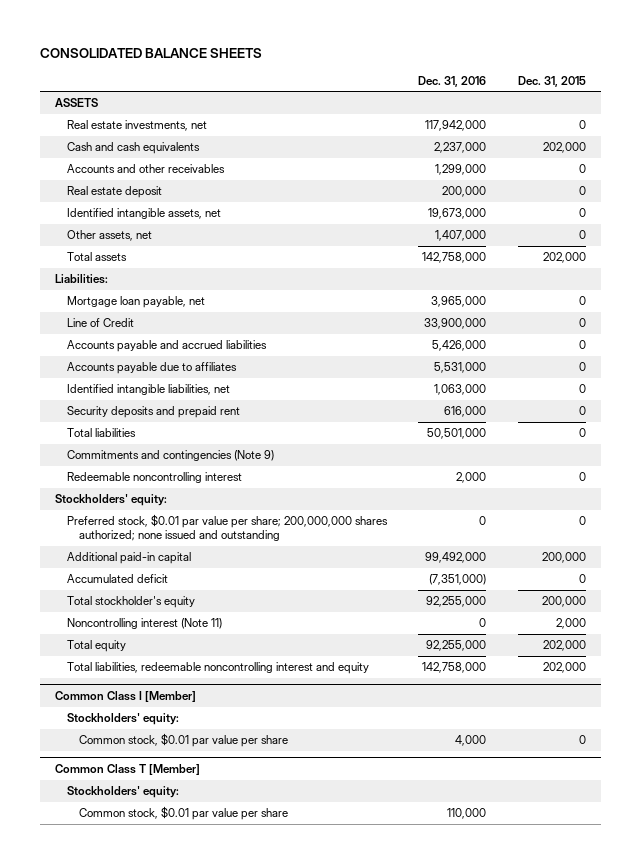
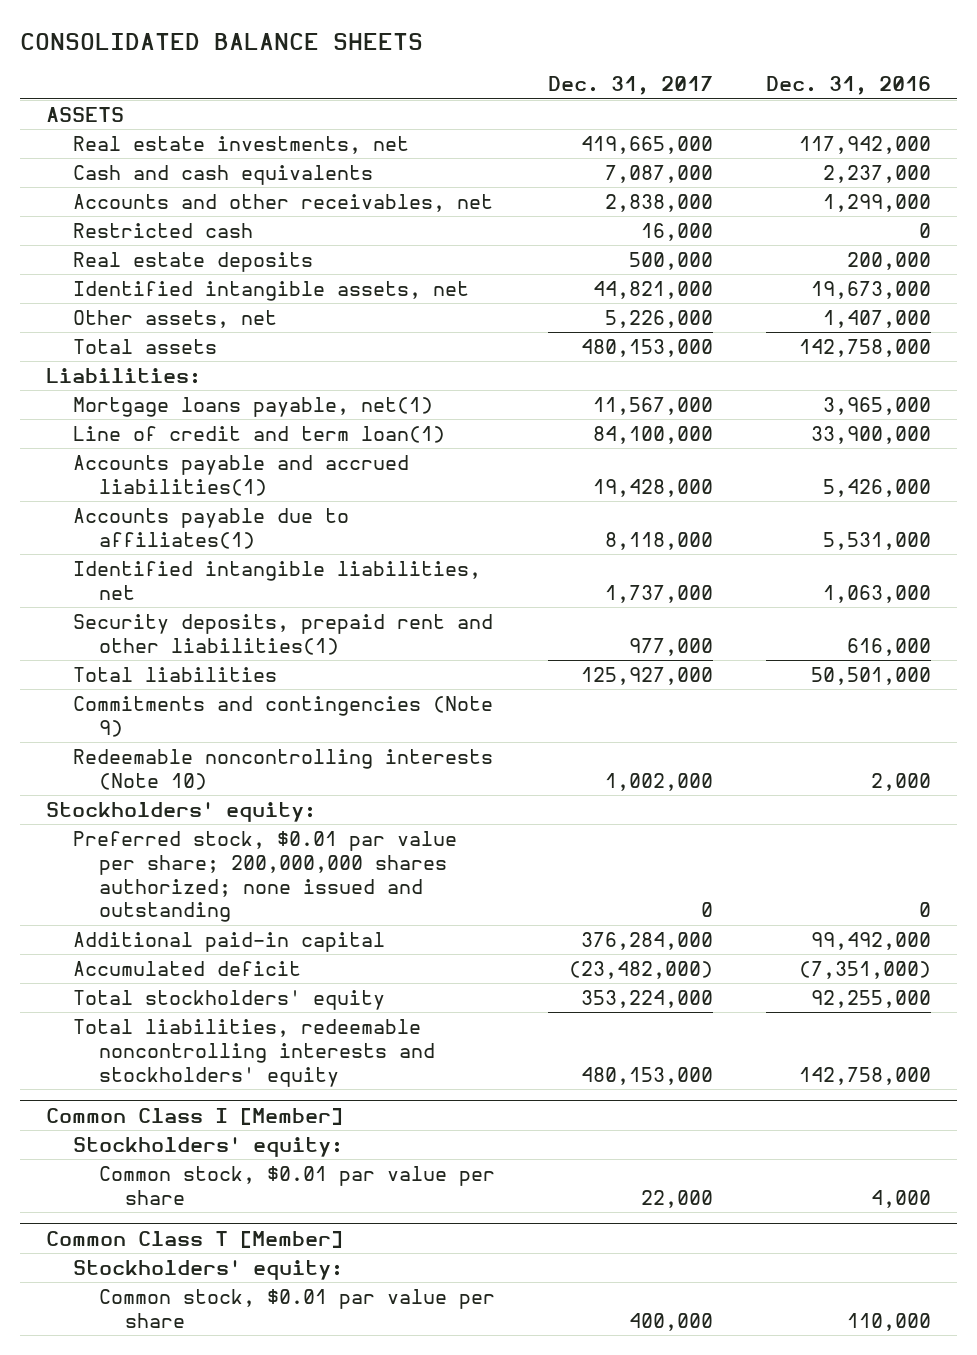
- | Dec. 31, 2016 | Dec. 31, 2015
+ | Dec. 31, 2017 | Dec. 31, 2016
- Accounts and other receivables | 1,299,000 | 0
- Real estate deposit | 200,000 | 0
+ Accounts and other receivables, net | 2,838,000 | 1,299,000
+ Restricted cash | 16,000 | 0
+ Real estate deposits | 500,000 | 200,000
- Mortgage loan payable, net | 3,965,000 | 0
- Line of Credit | 33,900,000 | 0
- Accounts payable and accrued liabilities | 5,426,000 | 0
- Accounts payable due to affiliates | 5,531,000 | 0
+ Mortgage loans payable, net(1) | 11,567,000 | 3,965,000
+ Line of credit and term loan(1) | 84,100,000 | 33,900,000
+ Accounts payable and accrued liabilities(1) | 19,428,000 | 5,426,000
+ Accounts payable due to affiliates(1) | 8,118,000 | 5,531,000
- Security deposits and prepaid rent | 616,000 | 0
+ Security deposits, prepaid rent and other liabilities(1) | 977,000 | 616,000
- Redeemable noncontrolling interest | 2,000 | 0
+ Redeemable noncontrolling interests (Note 10) | 1,002,000 | 2,000
- Total stockholder's equity | 92,255,000 | 200,000
- Noncontrolling interest (Note 11) | 0 | 2,000
- Total equity | 92,255,000 | 202,000
- Total liabilities, redeemable noncontrolling interest and equity | 142,758,000 | 202,000
+ Total stockholders' equity | 353,224,000 | 92,255,000
+ Total liabilities, redeemable noncontrolling interests and stockholders' equity | 480,153,000 | 142,758,000

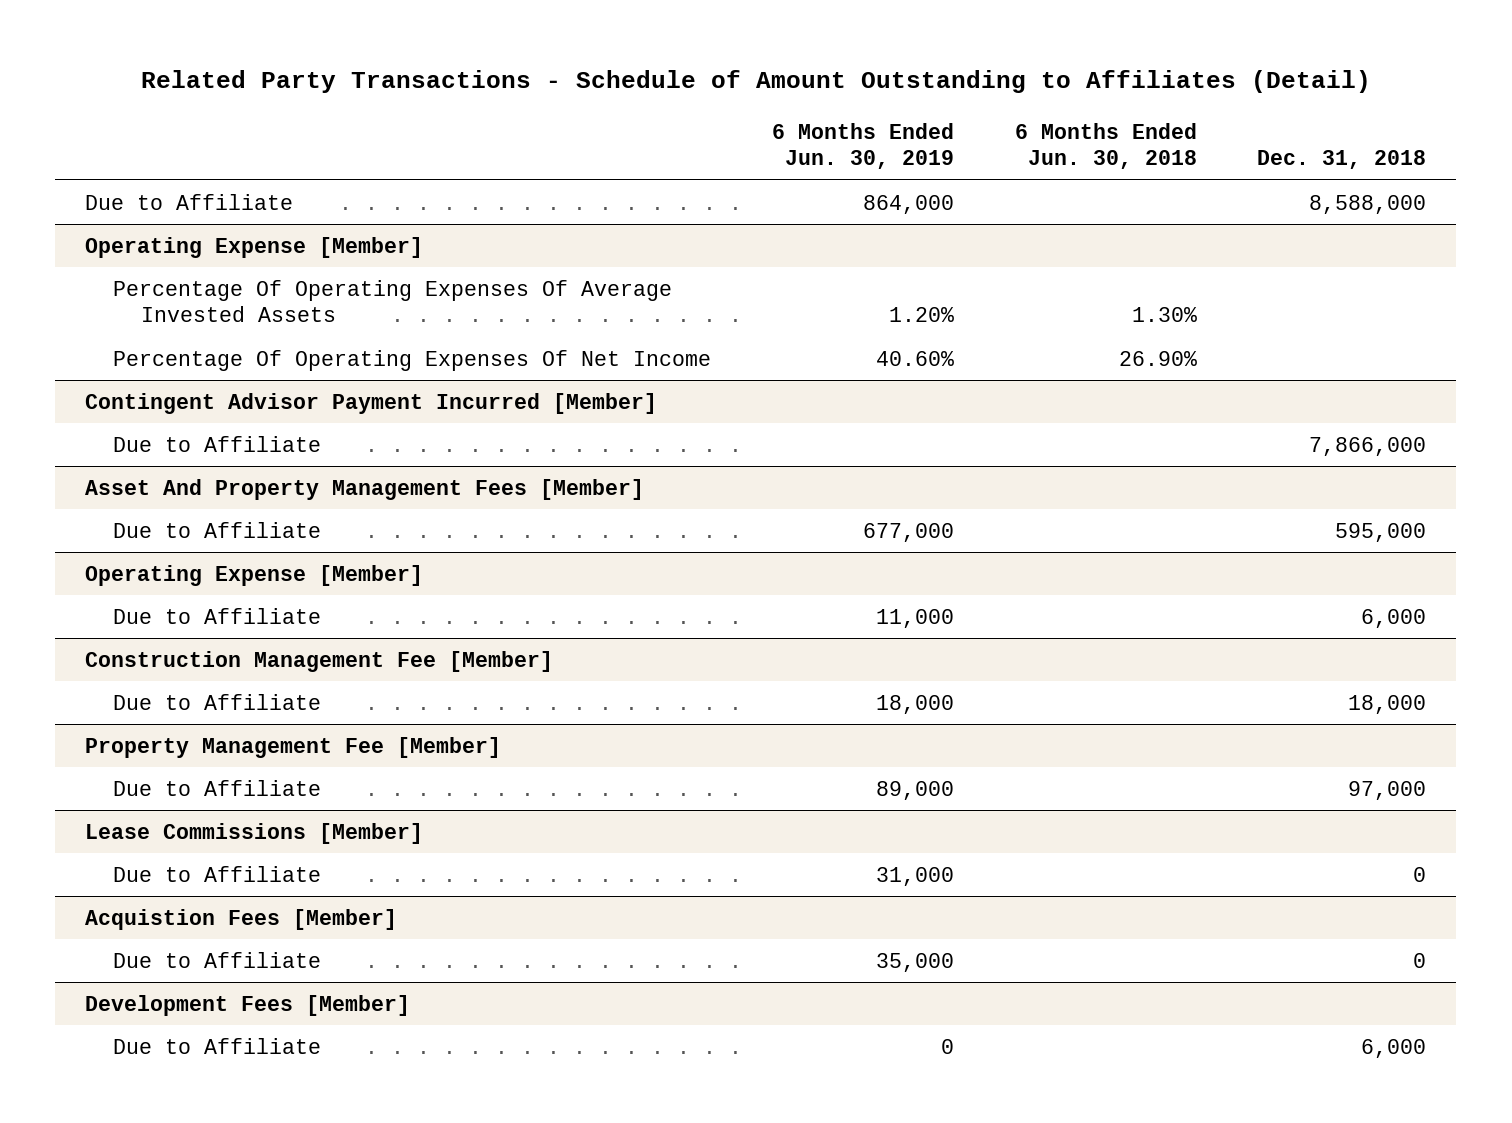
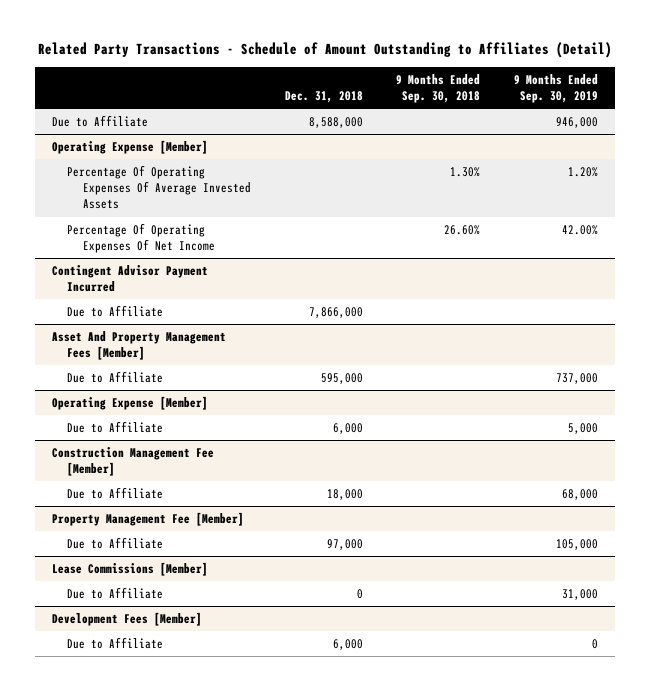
- | 6 Months Ended Jun. 30, 2019 | 6 Months Ended Jun. 30, 2018 | Dec. 31, 2018
+ | Dec. 31, 2018 | 9 Months Ended Sep. 30, 2018 | 9 Months Ended Sep. 30, 2019
- Contingent Advisor Payment Incurred [Member]
+ Contingent Advisor Payment Incurred
- Acquistion Fees [Member]
- Due to Affiliate | 35,000 | | 0

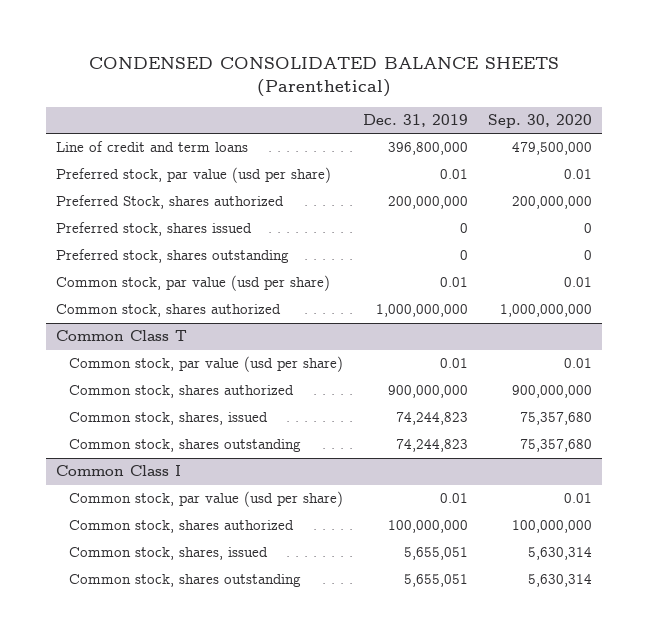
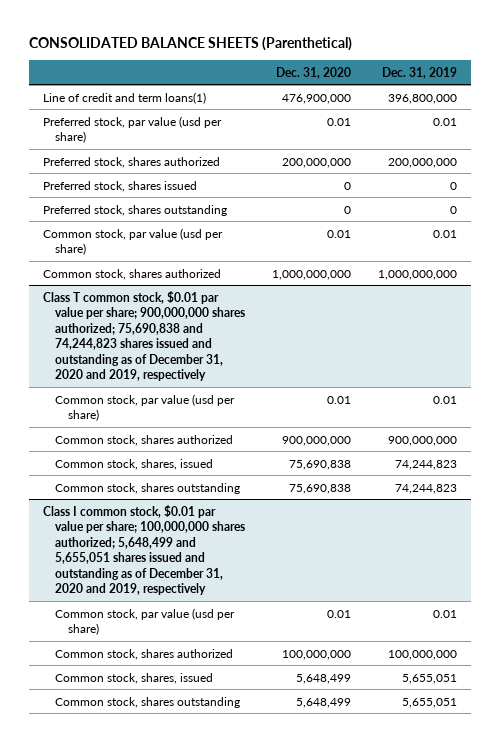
- CONDENSED CONSOLIDATED BALANCE SHEETS (Parenthetical)
+ CONSOLIDATED BALANCE SHEETS (Parenthetical)
- | Dec. 31, 2019 | Sep. 30, 2020
+ | Dec. 31, 2020 | Dec. 31, 2019
- Line of credit and term loans | 396,800,000 | 479,500,000
+ Line of credit and term loans(1) | 476,900,000 | 396,800,000
- Preferred Stock, shares authorized | 200,000,000 | 200,000,000
+ Preferred stock, shares authorized | 200,000,000 | 200,000,000
- Common Class T
+ Class T common stock, $0.01 par value per share; 900,000,000 shares authorized; 75,690,838 and 74,244,823 shares issued and outstanding as of December 31, 2020 and 2019, respectively
- Common Class I
+ Class I common stock, $0.01 par value per share; 100,000,000 shares authorized; 5,648,499 and 5,655,051 shares issued and outstanding as of December 31, 2020 and 2019, respectively

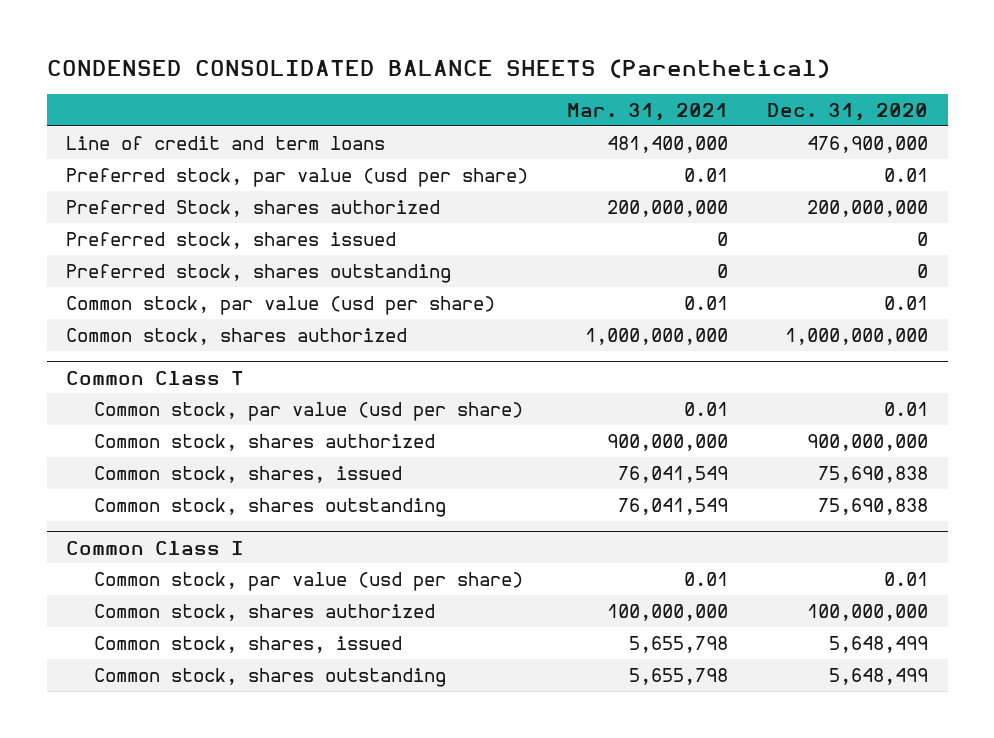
- CONSOLIDATED BALANCE SHEETS (Parenthetical)
+ CONDENSED CONSOLIDATED BALANCE SHEETS (Parenthetical)
- | Dec. 31, 2020 | Dec. 31, 2019
+ | Mar. 31, 2021 | Dec. 31, 2020
- Line of credit and term loans(1) | 476,900,000 | 396,800,000
+ Line of credit and term loans | 481,400,000 | 476,900,000
- Preferred stock, shares authorized | 200,000,000 | 200,000,000
+ Preferred Stock, shares authorized | 200,000,000 | 200,000,000
- Class T common stock, $0.01 par value per share; 900,000,000 shares authorized; 75,690,838 and 74,244,823 shares issued and outstanding as of December 31, 2020 and 2019, respectively
+ Common Class T
- Class I common stock, $0.01 par value per share; 100,000,000 shares authorized; 5,648,499 and 5,655,051 shares issued and outstanding as of December 31, 2020 and 2019, respectively
+ Common Class I

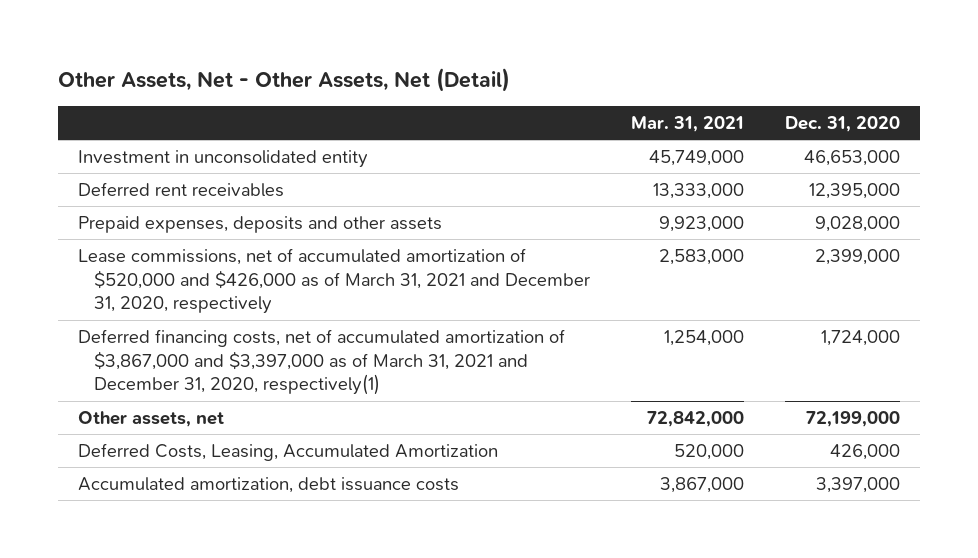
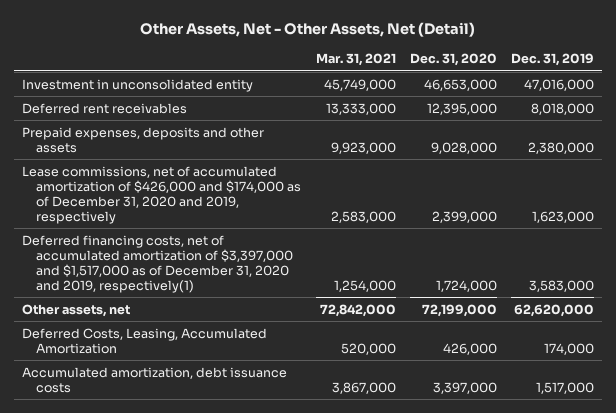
- | Mar. 31, 2021 | Dec. 31, 2020
+ | Mar. 31, 2021 | Dec. 31, 2020 | Dec. 31, 2019
- Lease commissions, net of accumulated amortization of $520,000 and $426,000 as of March 31, 2021 and December 31, 2020, respectively | 2,583,000 | 2,399,000
- Deferred financing costs, net of accumulated amortization of $3,867,000 and $3,397,000 as of March 31, 2021 and December 31, 2020, respectively(1) | 1,254,000 | 1,724,000
+ Lease commissions, net of accumulated amortization of $426,000 and $174,000 as of December 31, 2020 and 2019, respectively | 2,583,000 | 2,399,000 | 1,623,000
+ Deferred financing costs, net of accumulated amortization of $3,397,000 and $1,517,000 as of December 31, 2020 and 2019, respectively(1) | 1,254,000 | 1,724,000 | 3,583,000

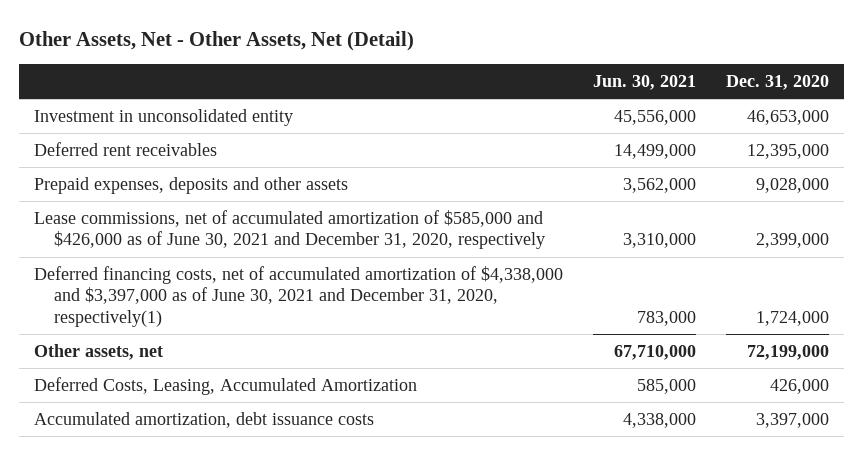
- | Mar. 31, 2021 | Dec. 31, 2020 | Dec. 31, 2019
+ | Jun. 30, 2021 | Dec. 31, 2020
- Lease commissions, net of accumulated amortization of $426,000 and $174,000 as of December 31, 2020 and 2019, respectively | 2,583,000 | 2,399,000 | 1,623,000
- Deferred financing costs, net of accumulated amortization of $3,397,000 and $1,517,000 as of December 31, 2020 and 2019, respectively(1) | 1,254,000 | 1,724,000 | 3,583,000
+ Lease commissions, net of accumulated amortization of $585,000 and $426,000 as of June 30, 2021 and December 31, 2020, respectively | 3,310,000 | 2,399,000
+ Deferred financing costs, net of accumulated amortization of $4,338,000 and $3,397,000 as of June 30, 2021 and December 31, 2020, respectively(1) | 783,000 | 1,724,000

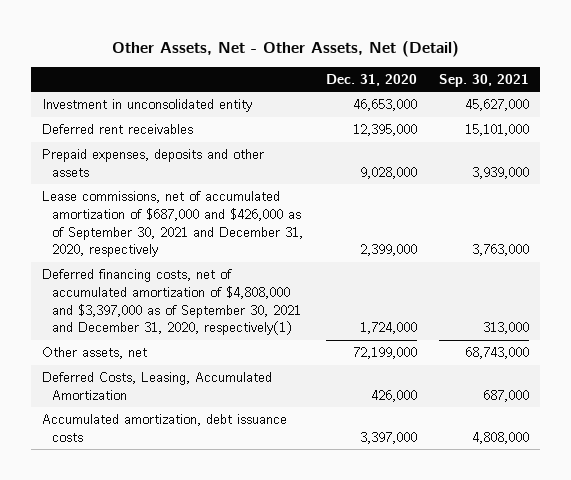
- | Jun. 30, 2021 | Dec. 31, 2020
+ | Dec. 31, 2020 | Sep. 30, 2021
- Lease commissions, net of accumulated amortization of $585,000 and $426,000 as of June 30, 2021 and December 31, 2020, respectively | 3,310,000 | 2,399,000
- Deferred financing costs, net of accumulated amortization of $4,338,000 and $3,397,000 as of June 30, 2021 and December 31, 2020, respectively(1) | 783,000 | 1,724,000
+ Lease commissions, net of accumulated amortization of $687,000 and $426,000 as of September 30, 2021 and December 31, 2020, respectively | 2,399,000 | 3,763,000
+ Deferred financing costs, net of accumulated amortization of $4,808,000 and $3,397,000 as of September 30, 2021 and December 31, 2020, respectively(1) | 1,724,000 | 313,000

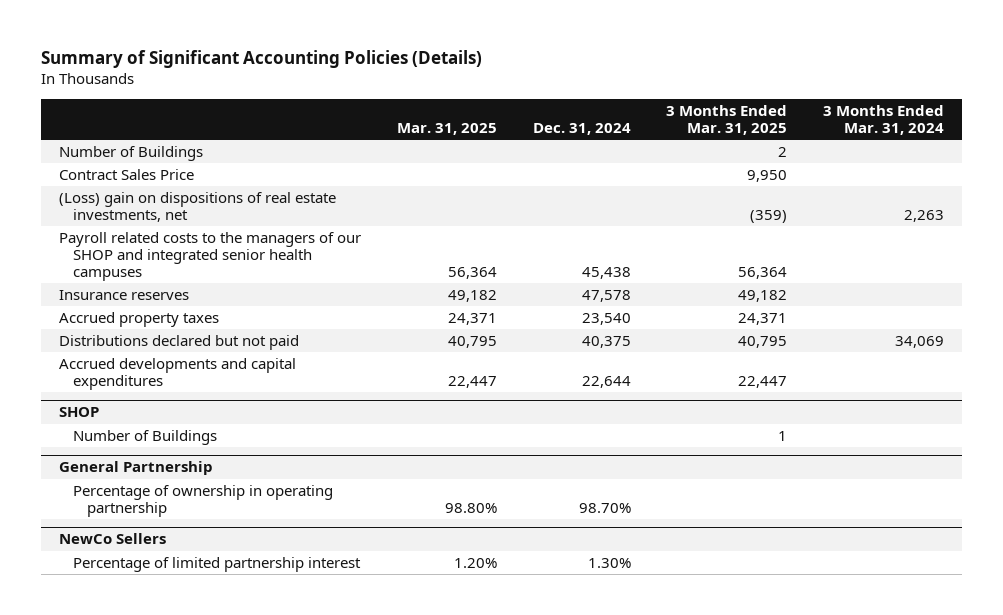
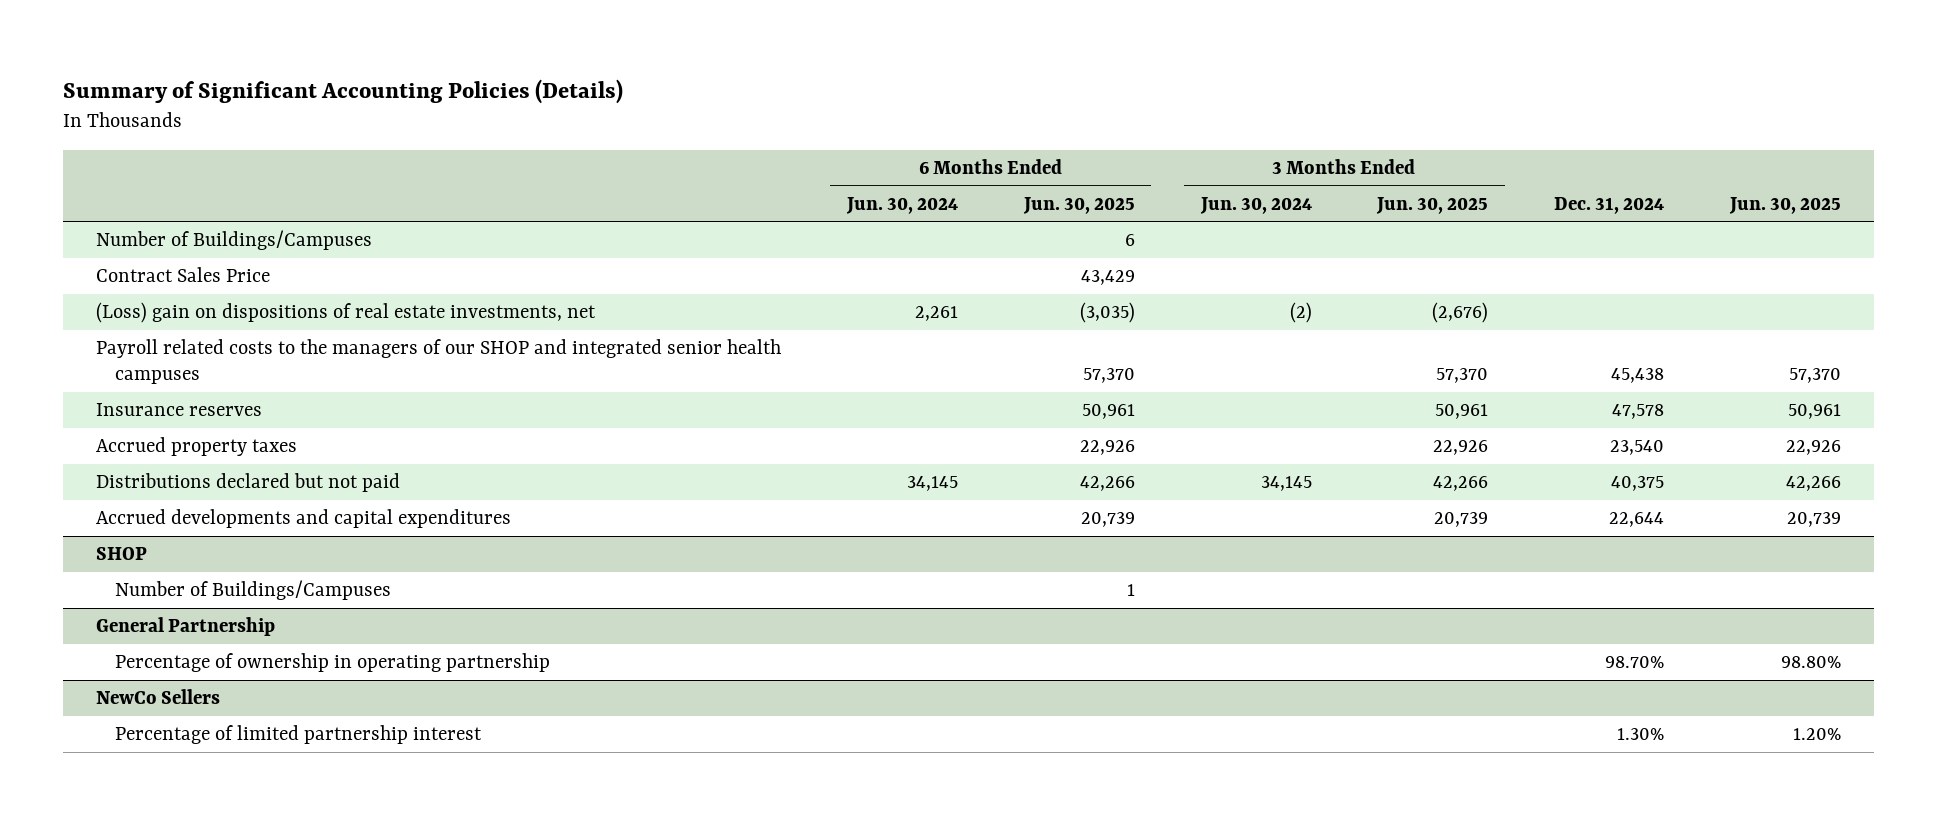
- | Mar. 31, 2025 | Dec. 31, 2024 | 3 Months Ended Mar. 31, 2025 | 3 Months Ended Mar. 31, 2024
+ | 6 Months Ended Jun. 30, 2024 | 6 Months Ended Jun. 30, 2025 | 3 Months Ended Jun. 30, 2024 | 3 Months Ended Jun. 30, 2025 | Dec. 31, 2024 | Jun. 30, 2025
- Number of Buildings | | | 2 |
+ Number of Buildings/Campuses | | 6 | | | |
@ SHOP
- Number of Buildings | | | 1 |
+ Number of Buildings/Campuses | | 1 | | | |

